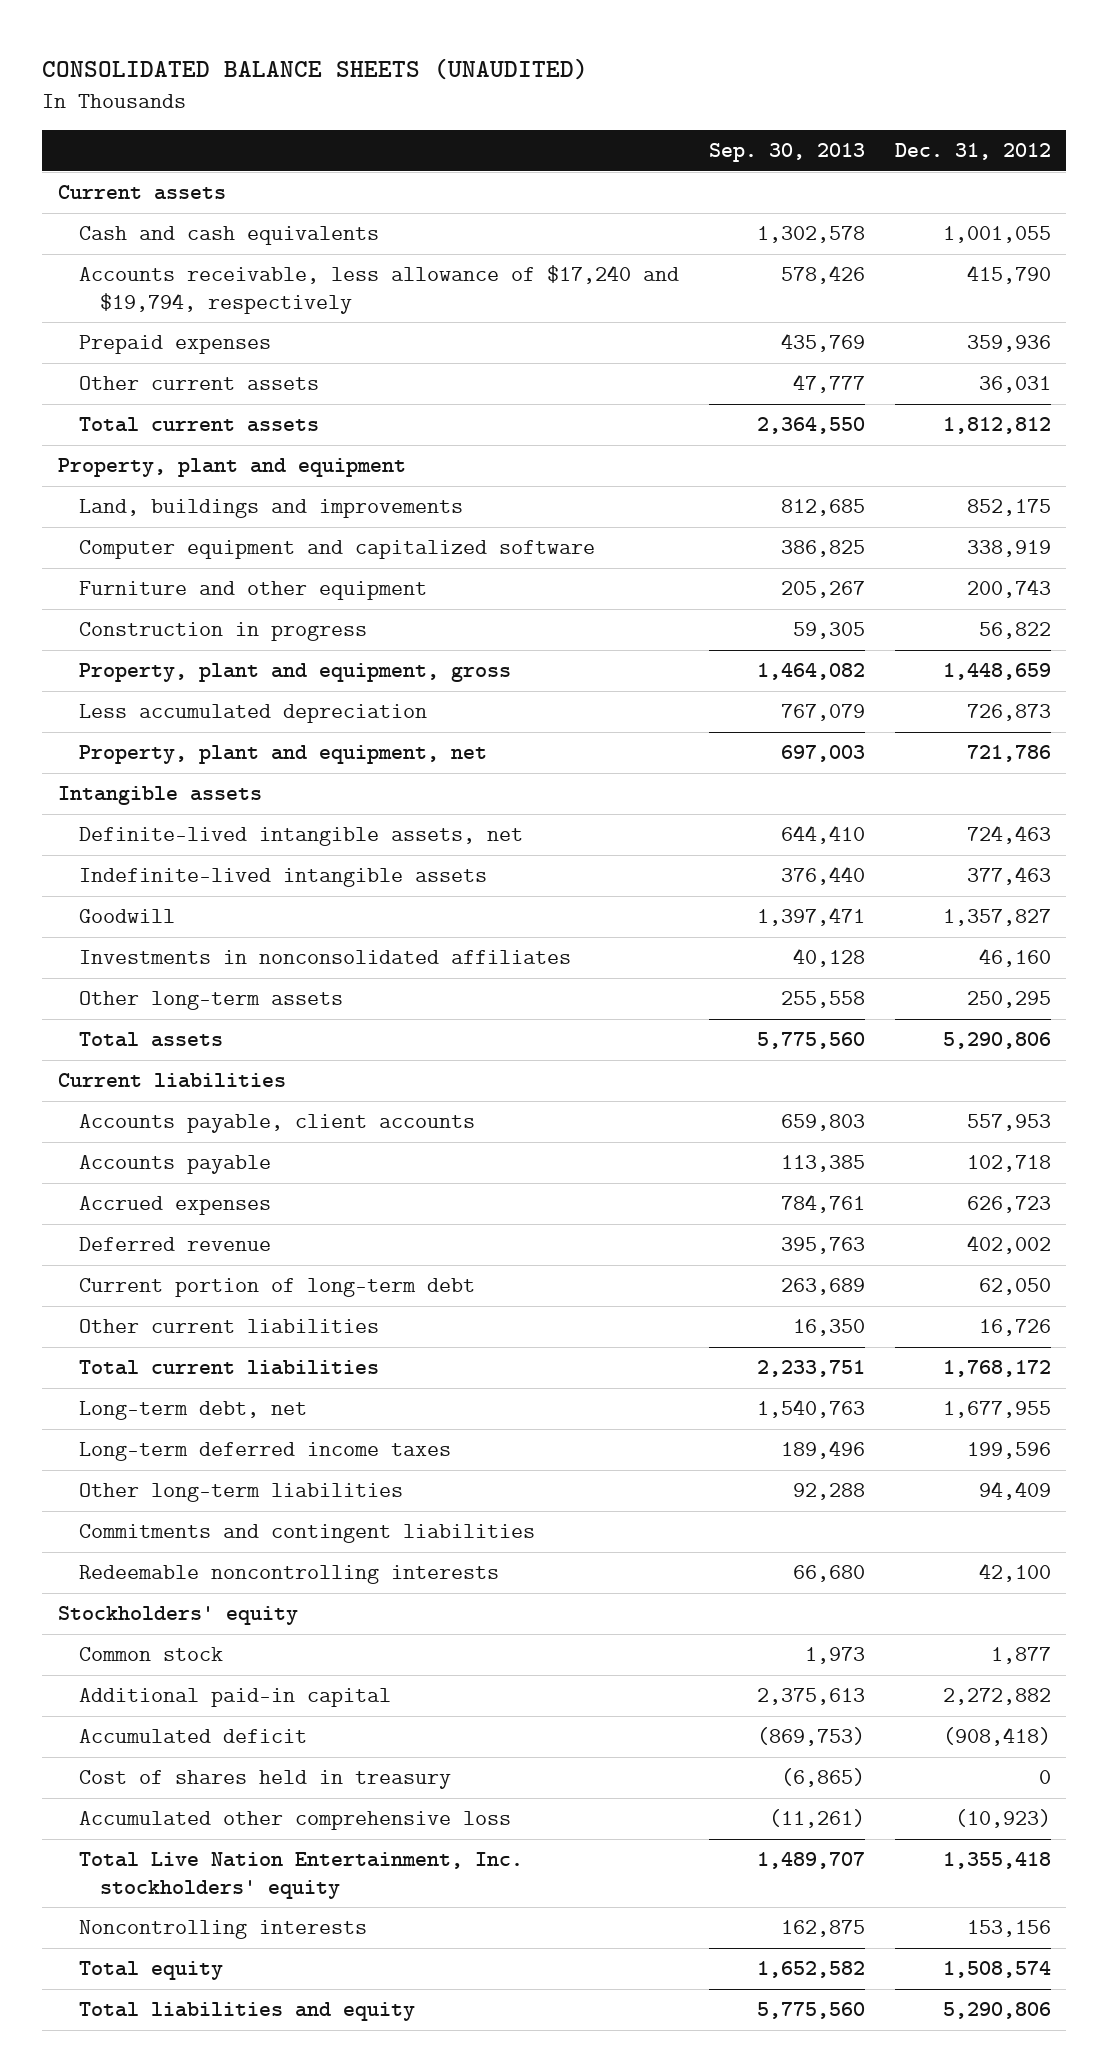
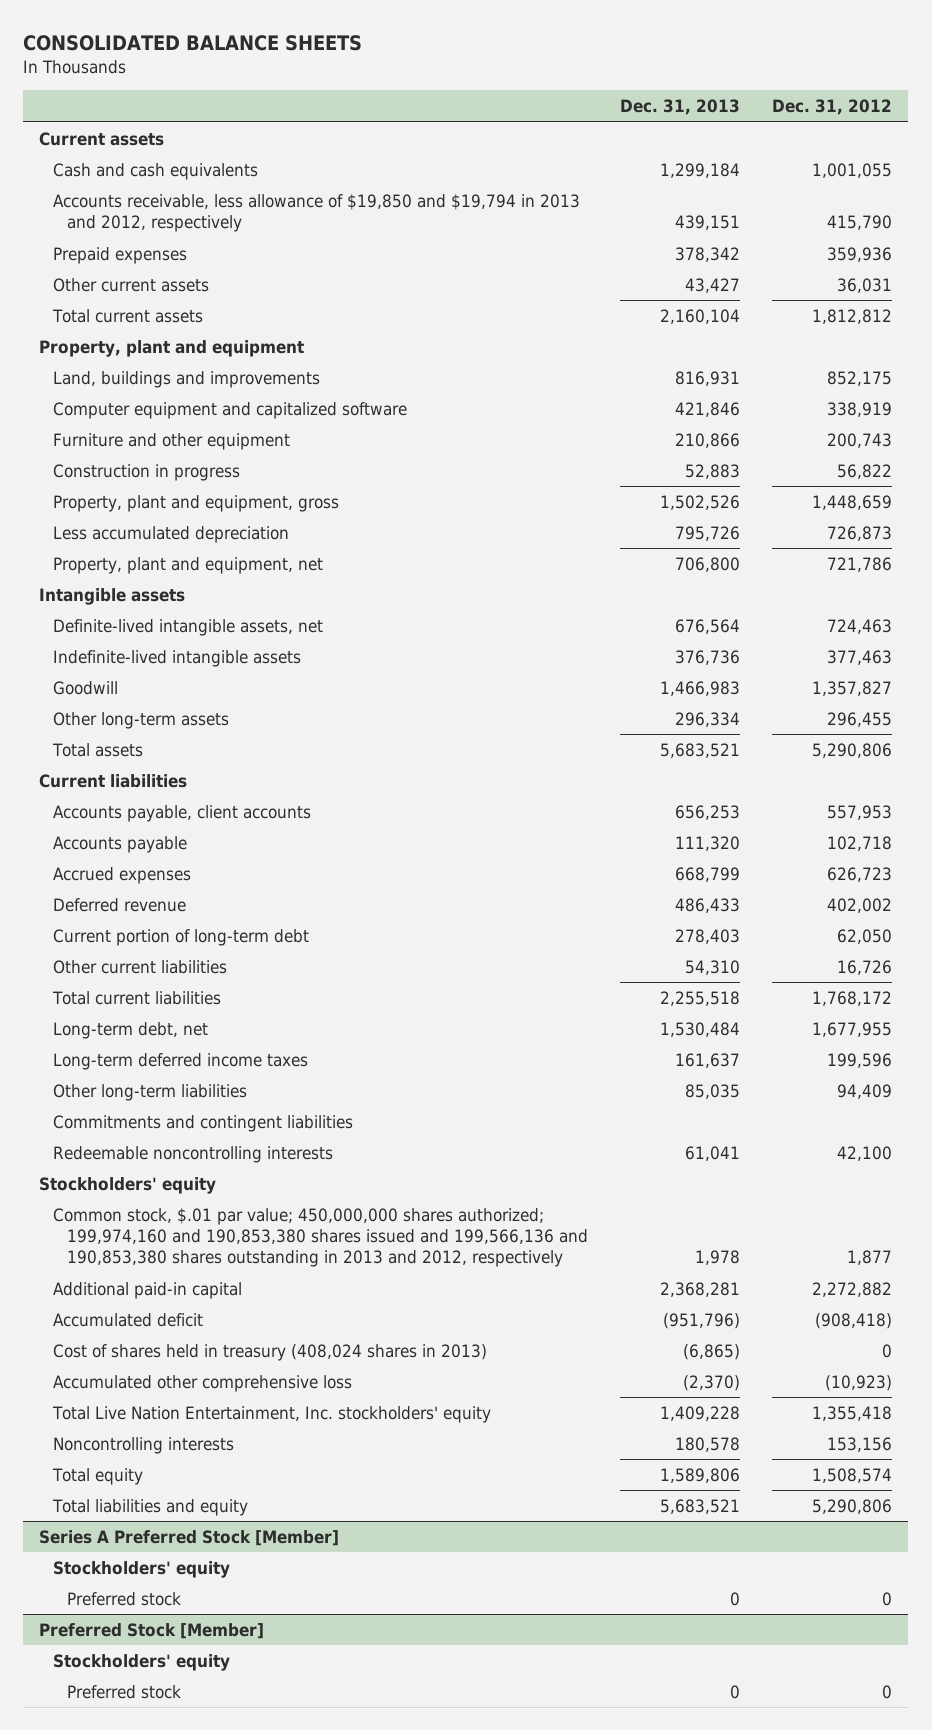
- CONSOLIDATED BALANCE SHEETS (UNAUDITED)
+ CONSOLIDATED BALANCE SHEETS
- | Sep. 30, 2013 | Dec. 31, 2012
+ | Dec. 31, 2013 | Dec. 31, 2012
- Accounts receivable, less allowance of $17,240 and $19,794, respectively | 578,426 | 415,790
+ Accounts receivable, less allowance of $19,850 and $19,794 in 2013 and 2012, respectively | 439,151 | 415,790
- Investments in nonconsolidated affiliates | 40,128 | 46,160
- Other long-term assets | 255,558 | 250,295
+ Other long-term assets | 296,334 | 296,455
- Common stock | 1,973 | 1,877
+ Common stock, $.01 par value; 450,000,000 shares authorized; 199,974,160 and 190,853,380 shares issued and 199,566,136 and 190,853,380 shares outstanding in 2013 and 2012, respectively | 1,978 | 1,877
- Cost of shares held in treasury | (6,865) | 0
+ Cost of shares held in treasury (408,024 shares in 2013) | (6,865) | 0
+ Series A Preferred Stock [Member]
+ Stockholders' equity
+ Preferred stock | 0 | 0
+ Preferred Stock [Member]
+ Stockholders' equity
+ Preferred stock | 0 | 0

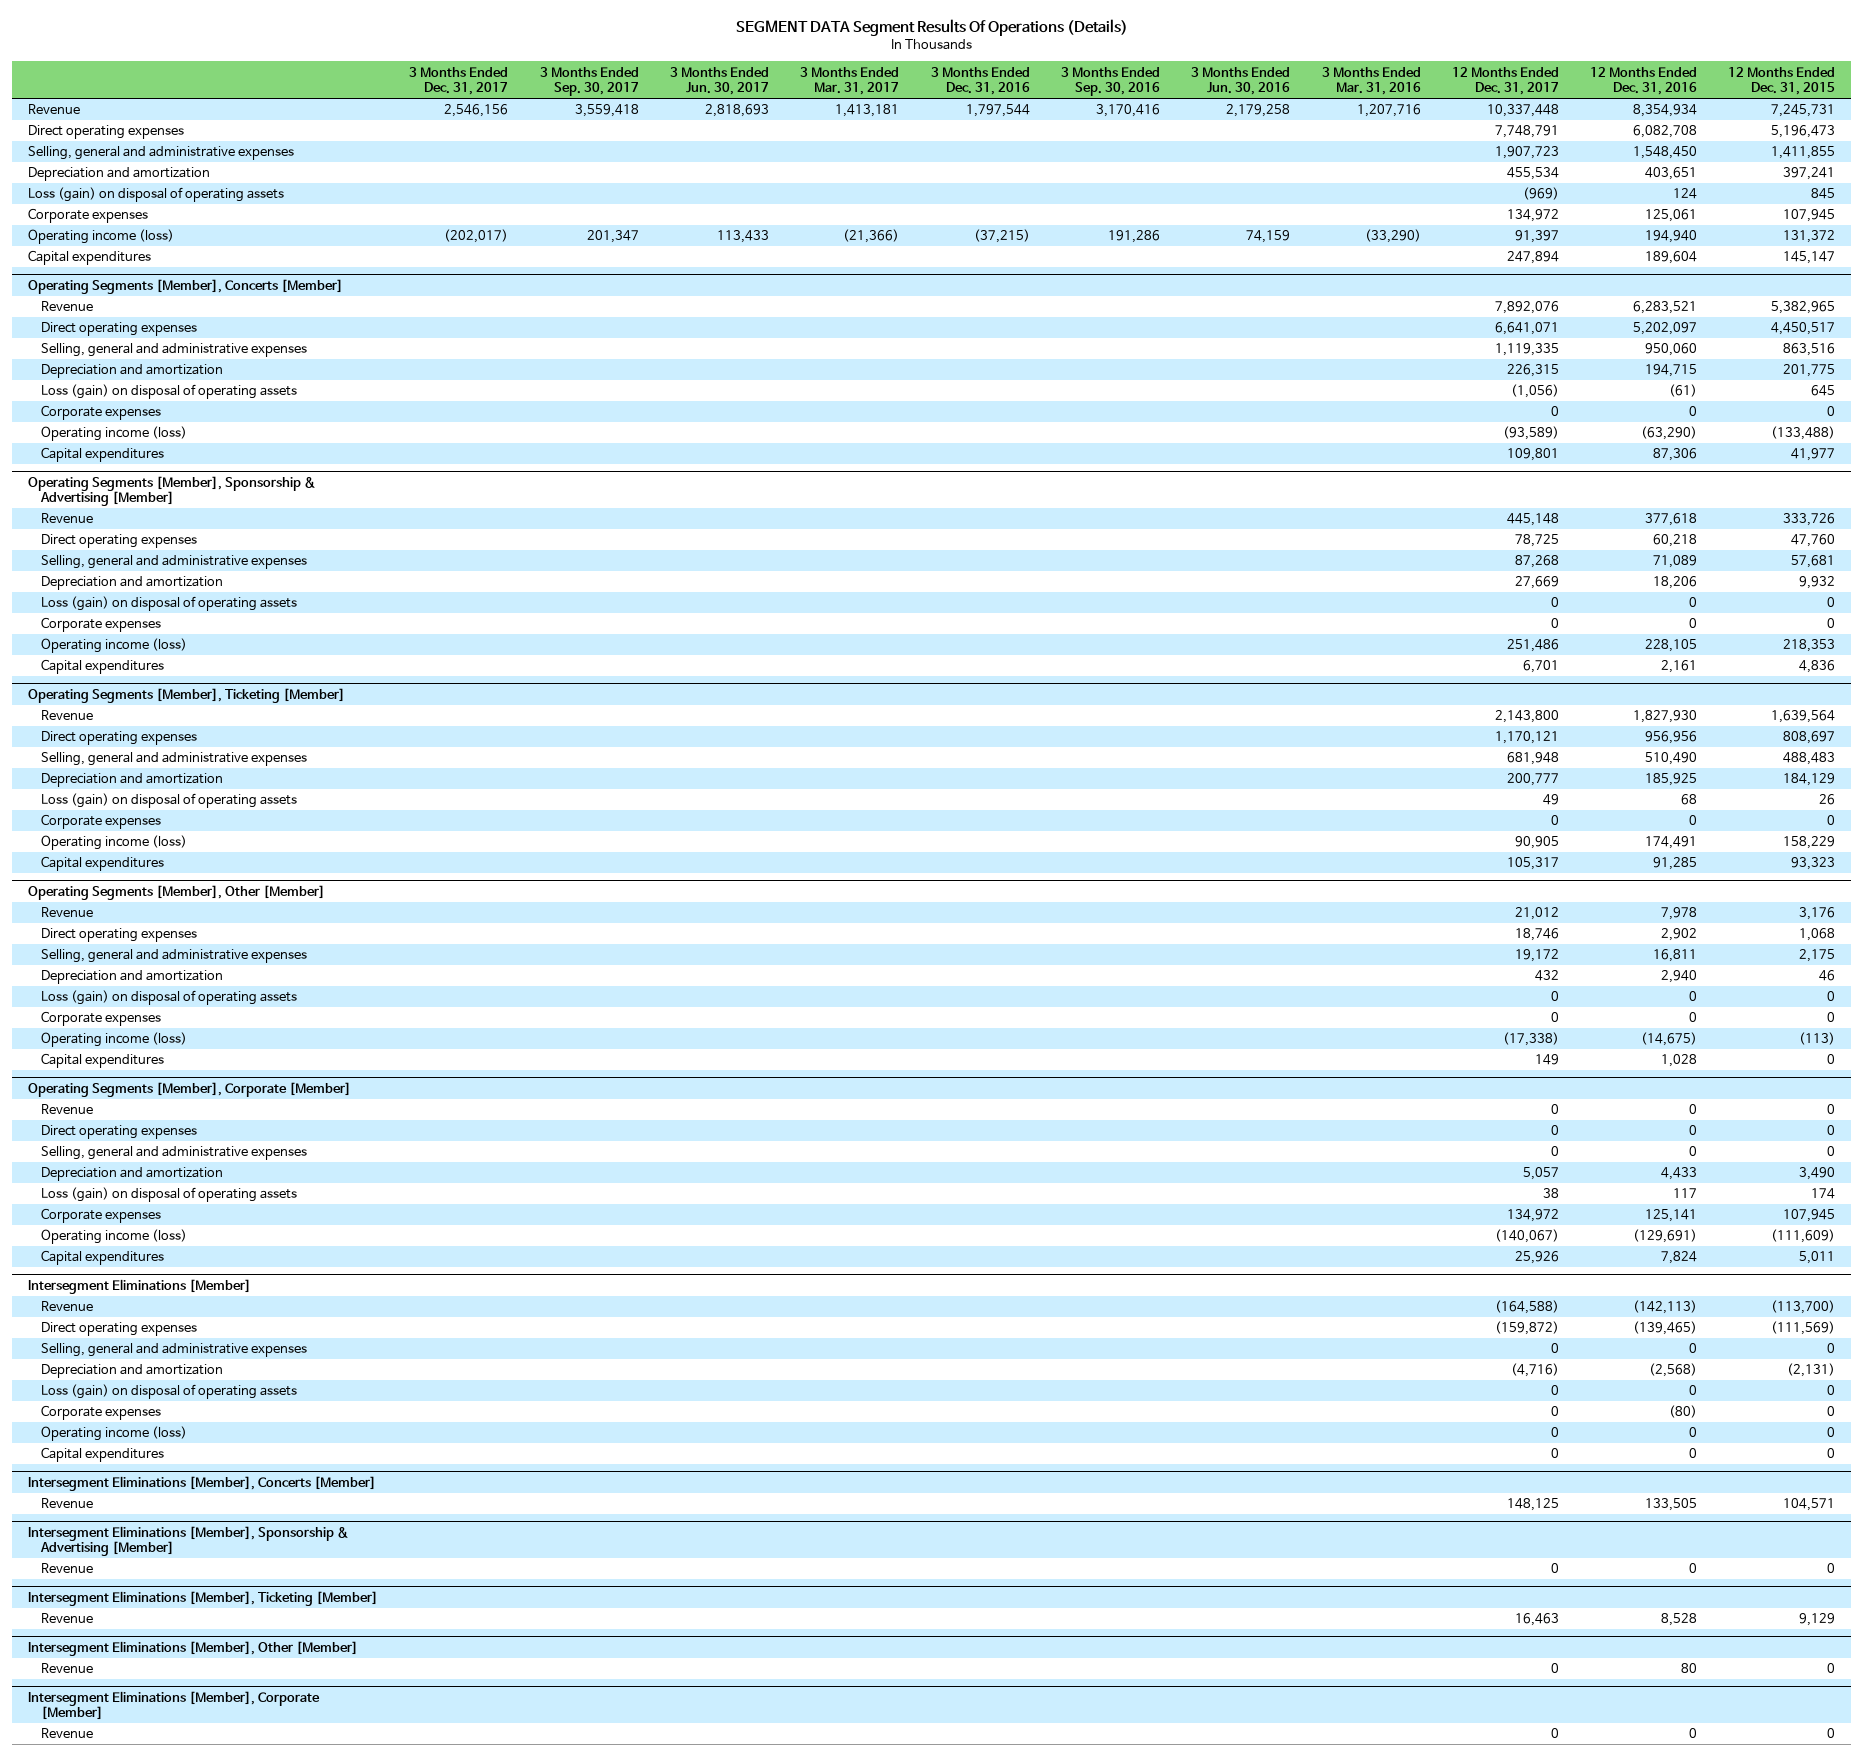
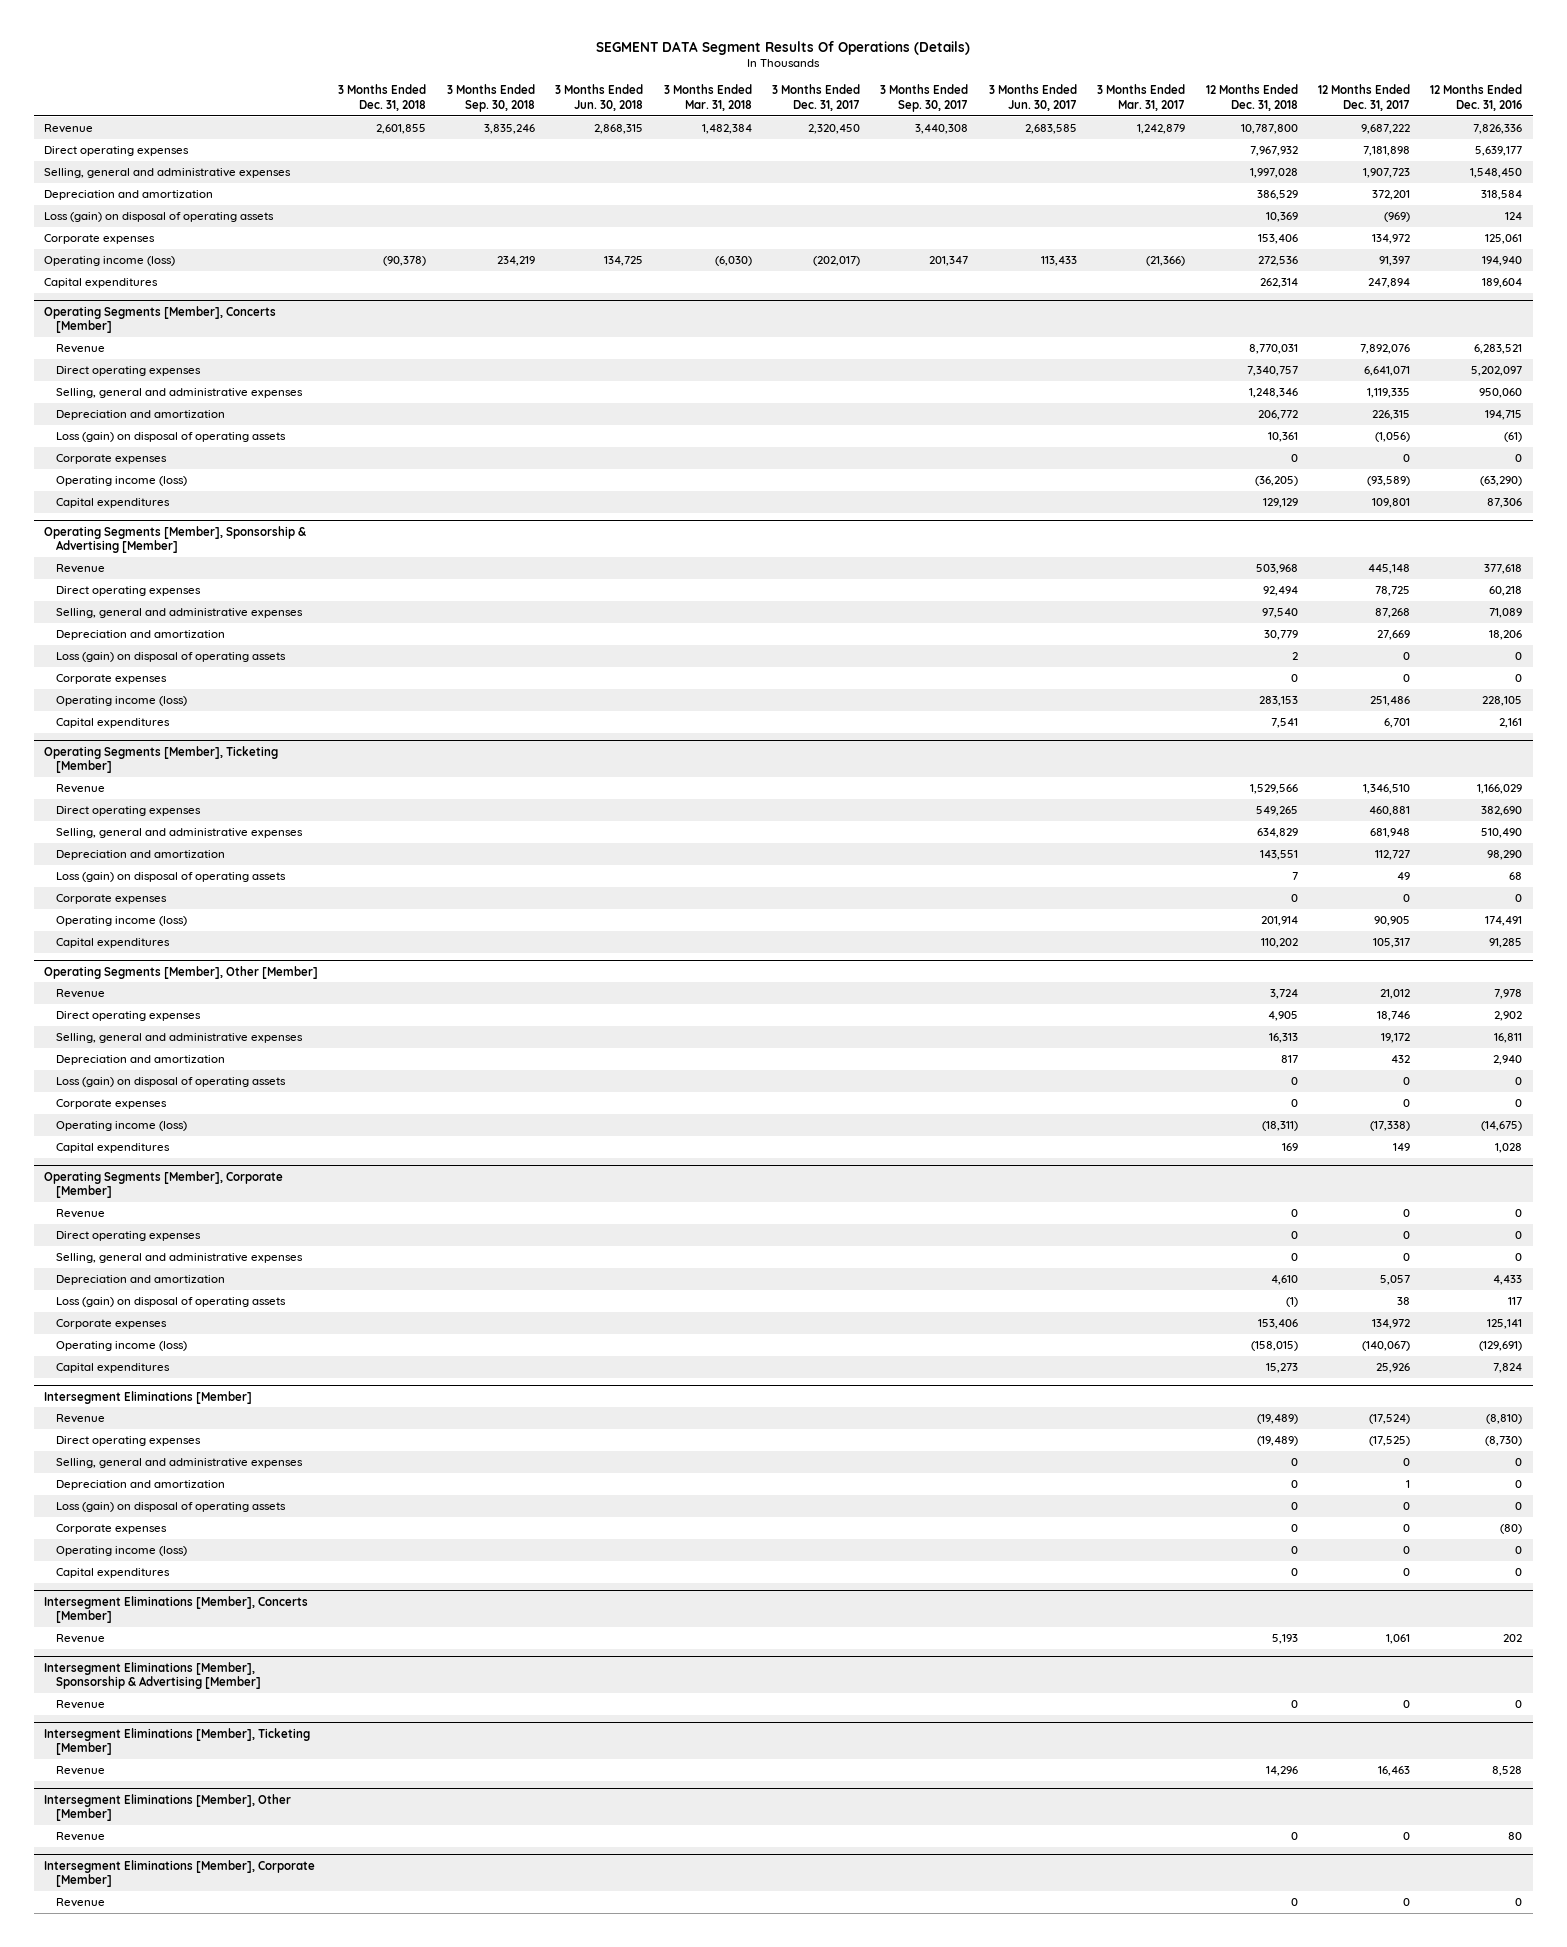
- | 3 Months Ended Dec. 31, 2017 | 3 Months Ended Sep. 30, 2017 | 3 Months Ended Jun. 30, 2017 | 3 Months Ended Mar. 31, 2017 | 3 Months Ended Dec. 31, 2016 | 3 Months Ended Sep. 30, 2016 | 3 Months Ended Jun. 30, 2016 | 3 Months Ended Mar. 31, 2016 | 12 Months Ended Dec. 31, 2017 | 12 Months Ended Dec. 31, 2016 | 12 Months Ended Dec. 31, 2015
+ | 3 Months Ended Dec. 31, 2018 | 3 Months Ended Sep. 30, 2018 | 3 Months Ended Jun. 30, 2018 | 3 Months Ended Mar. 31, 2018 | 3 Months Ended Dec. 31, 2017 | 3 Months Ended Sep. 30, 2017 | 3 Months Ended Jun. 30, 2017 | 3 Months Ended Mar. 31, 2017 | 12 Months Ended Dec. 31, 2018 | 12 Months Ended Dec. 31, 2017 | 12 Months Ended Dec. 31, 2016
- Revenue | 2,546,156 | 3,559,418 | 2,818,693 | 1,413,181 | 1,797,544 | 3,170,416 | 2,179,258 | 1,207,716 | 10,337,448 | 8,354,934 | 7,245,731
- Direct operating expenses | | | | | | | | | 7,748,791 | 6,082,708 | 5,196,473
+ Revenue | 2,601,855 | 3,835,246 | 2,868,315 | 1,482,384 | 2,320,450 | 3,440,308 | 2,683,585 | 1,242,879 | 10,787,800 | 9,687,222 | 7,826,336
+ Direct operating expenses | | | | | | | | | 7,967,932 | 7,181,898 | 5,639,177
- Depreciation and amortization | | | | | | | | | 455,534 | 403,651 | 397,241
+ Depreciation and amortization | | | | | | | | | 386,529 | 372,201 | 318,584
@ Operating Segments [Member], Ticketing [Member]
- Revenue | | | | | | | | | 2,143,800 | 1,827,930 | 1,639,564
- Direct operating expenses | | | | | | | | | 1,170,121 | 956,956 | 808,697
+ Revenue | | | | | | | | | 1,529,566 | 1,346,510 | 1,166,029
+ Direct operating expenses | | | | | | | | | 549,265 | 460,881 | 382,690
- Depreciation and amortization | | | | | | | | | 200,777 | 185,925 | 184,129
+ Depreciation and amortization | | | | | | | | | 143,551 | 112,727 | 98,290
@ Intersegment Eliminations [Member]
- Revenue | | | | | | | | | (164,588) | (142,113) | (113,700)
- Direct operating expenses | | | | | | | | | (159,872) | (139,465) | (111,569)
+ Revenue | | | | | | | | | (19,489) | (17,524) | (8,810)
+ Direct operating expenses | | | | | | | | | (19,489) | (17,525) | (8,730)
- Depreciation and amortization | | | | | | | | | (4,716) | (2,568) | (2,131)
+ Depreciation and amortization | | | | | | | | | 0 | 1 | 0
@ Intersegment Eliminations [Member], Concerts [Member]
- Revenue | | | | | | | | | 148,125 | 133,505 | 104,571
+ Revenue | | | | | | | | | 5,193 | 1,061 | 202

